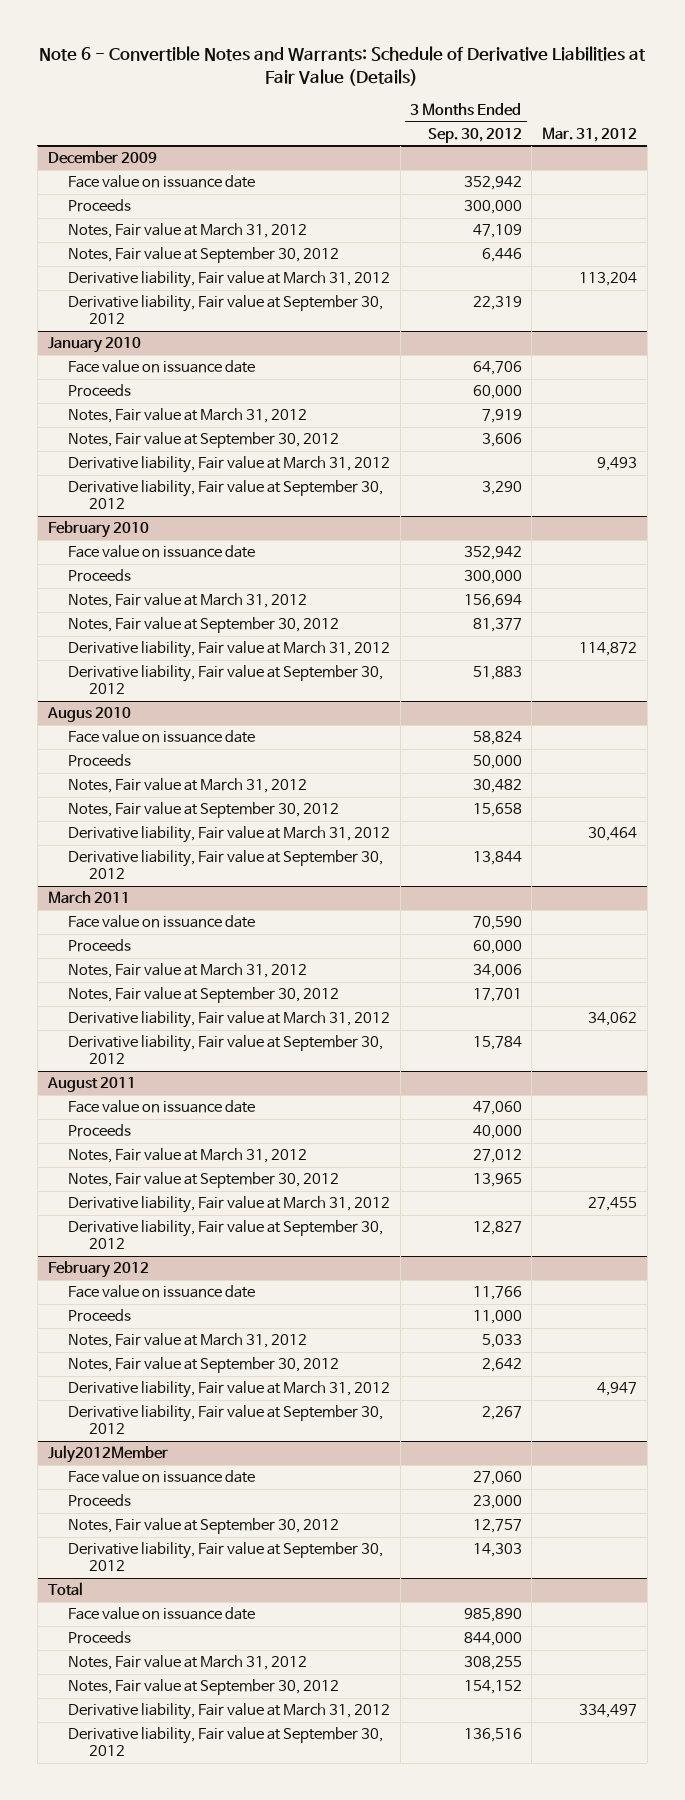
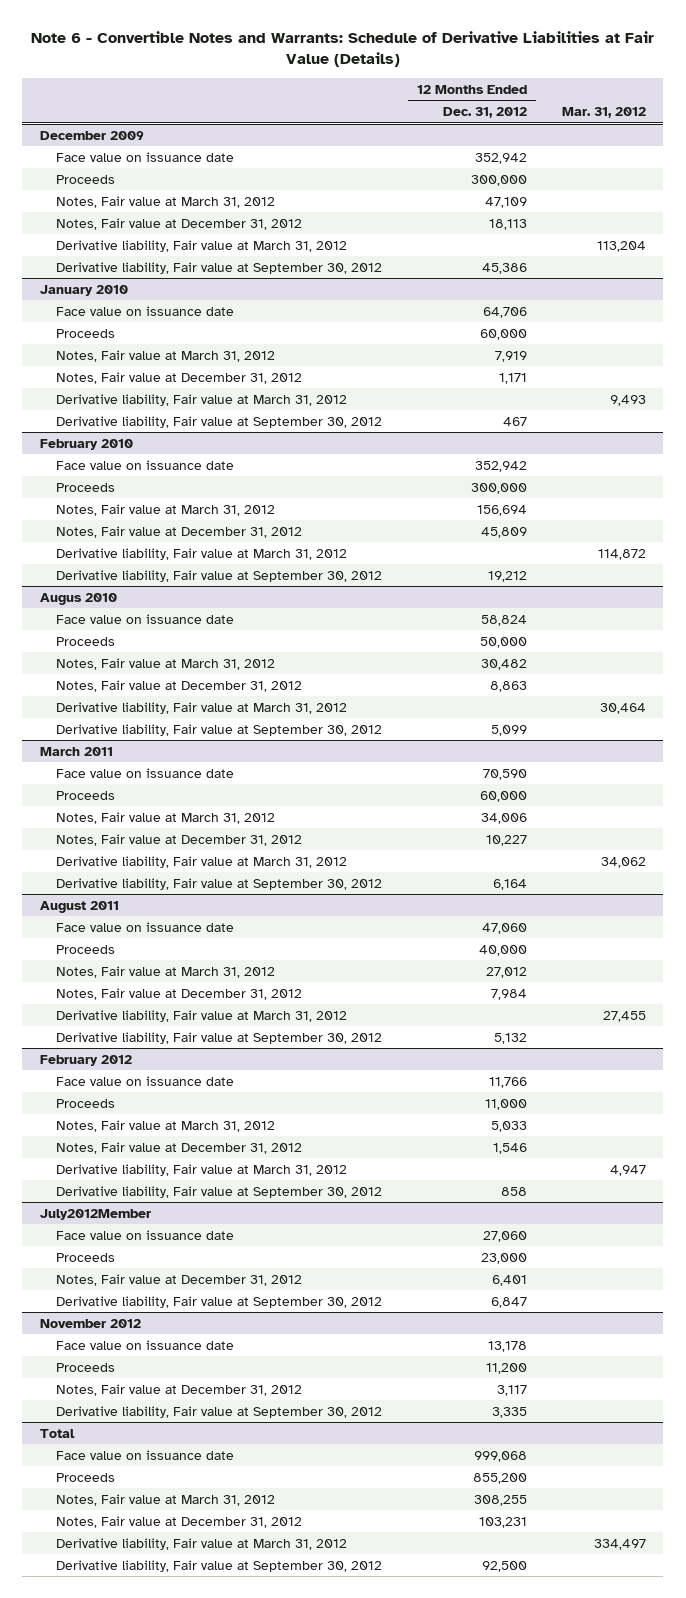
- | 3 Months Ended Sep. 30, 2012 | Mar. 31, 2012
+ | 12 Months Ended Dec. 31, 2012 | Mar. 31, 2012
@ December 2009
- Notes, Fair value at September 30, 2012 | 6,446 |
+ Notes, Fair value at December 31, 2012 | 18,113 |
@ January 2010
- Notes, Fair value at September 30, 2012 | 3,606 |
+ Notes, Fair value at December 31, 2012 | 1,171 |
@ February 2010
- Notes, Fair value at September 30, 2012 | 81,377 |
+ Notes, Fair value at December 31, 2012 | 45,809 |
@ Augus 2010
- Notes, Fair value at September 30, 2012 | 15,658 |
+ Notes, Fair value at December 31, 2012 | 8,863 |
@ March 2011
- Notes, Fair value at September 30, 2012 | 17,701 |
+ Notes, Fair value at December 31, 2012 | 10,227 |
@ August 2011
- Notes, Fair value at September 30, 2012 | 13,965 |
+ Notes, Fair value at December 31, 2012 | 7,984 |
@ February 2012
- Notes, Fair value at September 30, 2012 | 2,642 |
+ Notes, Fair value at December 31, 2012 | 1,546 |
@ July2012Member
- Notes, Fair value at September 30, 2012 | 12,757 |
+ Notes, Fair value at December 31, 2012 | 6,401 |
+ November 2012
+ Face value on issuance date | 13,178 |
+ Proceeds | 11,200 |
+ Notes, Fair value at December 31, 2012 | 3,117 |
+ Derivative liability, Fair value at September 30, 2012 | 3,335 |
@ Total
- Notes, Fair value at September 30, 2012 | 154,152 |
+ Notes, Fair value at December 31, 2012 | 103,231 |

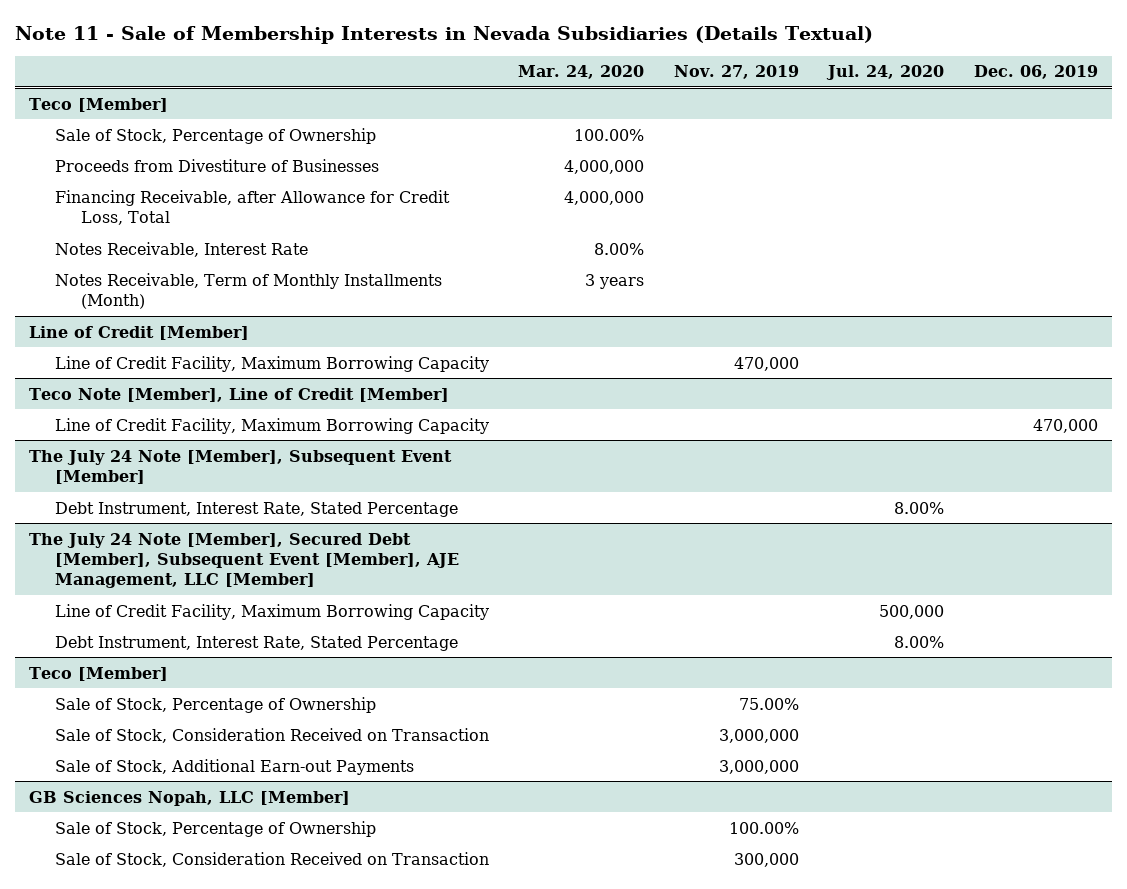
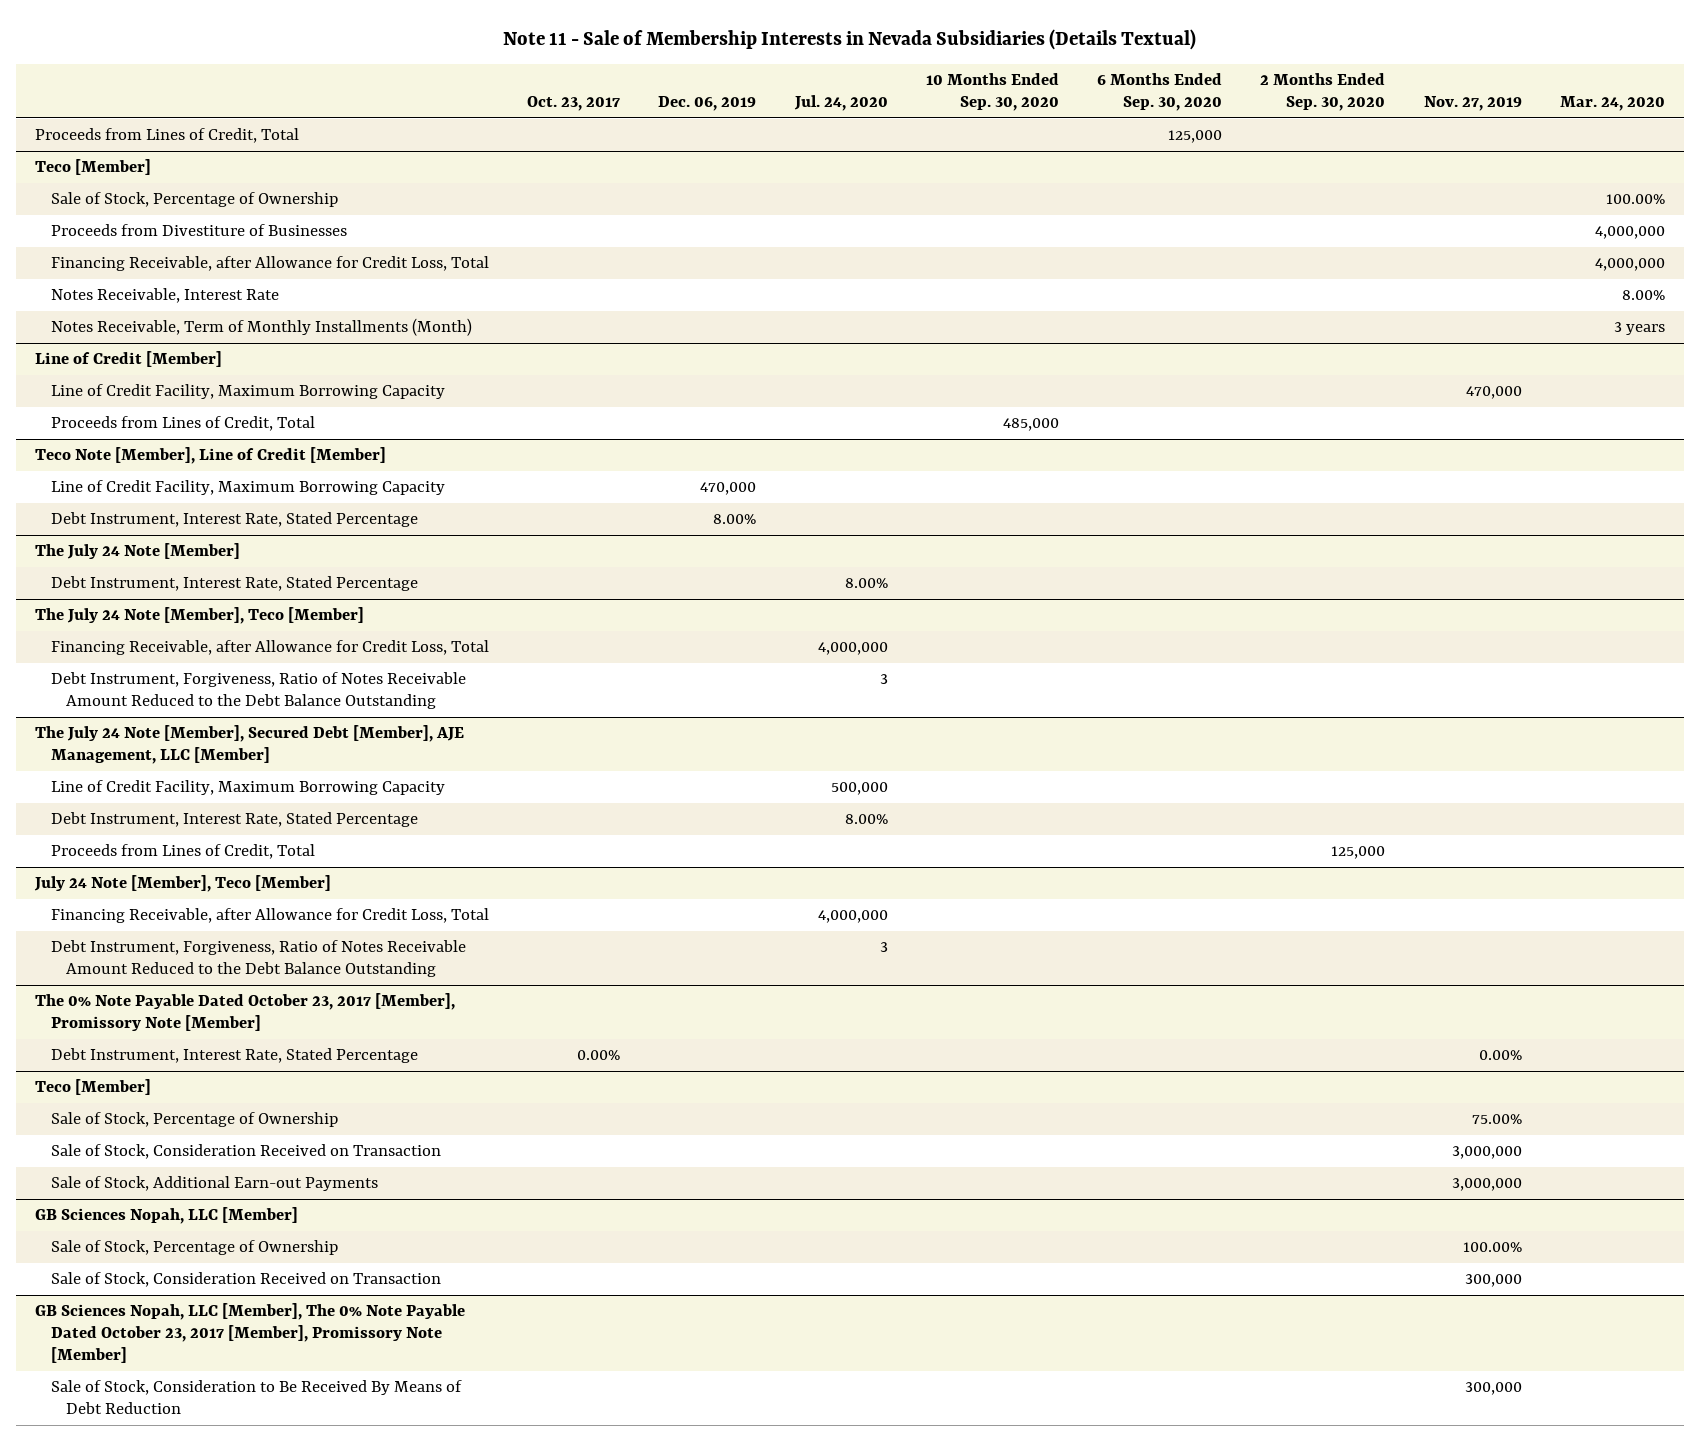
- | Mar. 24, 2020 | Nov. 27, 2019 | Jul. 24, 2020 | Dec. 06, 2019
+ | Oct. 23, 2017 | Dec. 06, 2019 | Jul. 24, 2020 | 10 Months Ended Sep. 30, 2020 | 6 Months Ended Sep. 30, 2020 | 2 Months Ended Sep. 30, 2020 | Nov. 27, 2019 | Mar. 24, 2020
+ Proceeds from Lines of Credit, Total | | | | | 125,000 | | |
@ Line of Credit [Member]
+ Proceeds from Lines of Credit, Total | | | | 485,000 | | | |
- The July 24 Note [Member], Subsequent Event [Member]
@ Teco Note [Member], Line of Credit [Member]
+ Debt Instrument, Interest Rate, Stated Percentage | | 8.00% | | | | | |
+ The July 24 Note [Member]
- The July 24 Note [Member], Secured Debt [Member], Subsequent Event [Member], AJE Management, LLC [Member]
+ The July 24 Note [Member], Teco [Member]
+ Financing Receivable, after Allowance for Credit Loss, Total | | | 4,000,000 | | | | |
+ Debt Instrument, Forgiveness, Ratio of Notes Receivable Amount Reduced to the Debt Balance Outstanding | | | 3 | | | | |
+ The July 24 Note [Member], Secured Debt [Member], AJE Management, LLC [Member]
+ Proceeds from Lines of Credit, Total | | | | | | 125,000 | |
+ July 24 Note [Member], Teco [Member]
+ Financing Receivable, after Allowance for Credit Loss, Total | | | 4,000,000 | | | | |
+ Debt Instrument, Forgiveness, Ratio of Notes Receivable Amount Reduced to the Debt Balance Outstanding | | | 3 | | | | |
+ The 0% Note Payable Dated October 23, 2017 [Member], Promissory Note [Member]
+ Debt Instrument, Interest Rate, Stated Percentage | 0.00% | | | | | | 0.00% |
+ GB Sciences Nopah, LLC [Member], The 0% Note Payable Dated October 23, 2017 [Member], Promissory Note [Member]
+ Sale of Stock, Consideration to Be Received By Means of Debt Reduction | | | | | | | 300,000 |

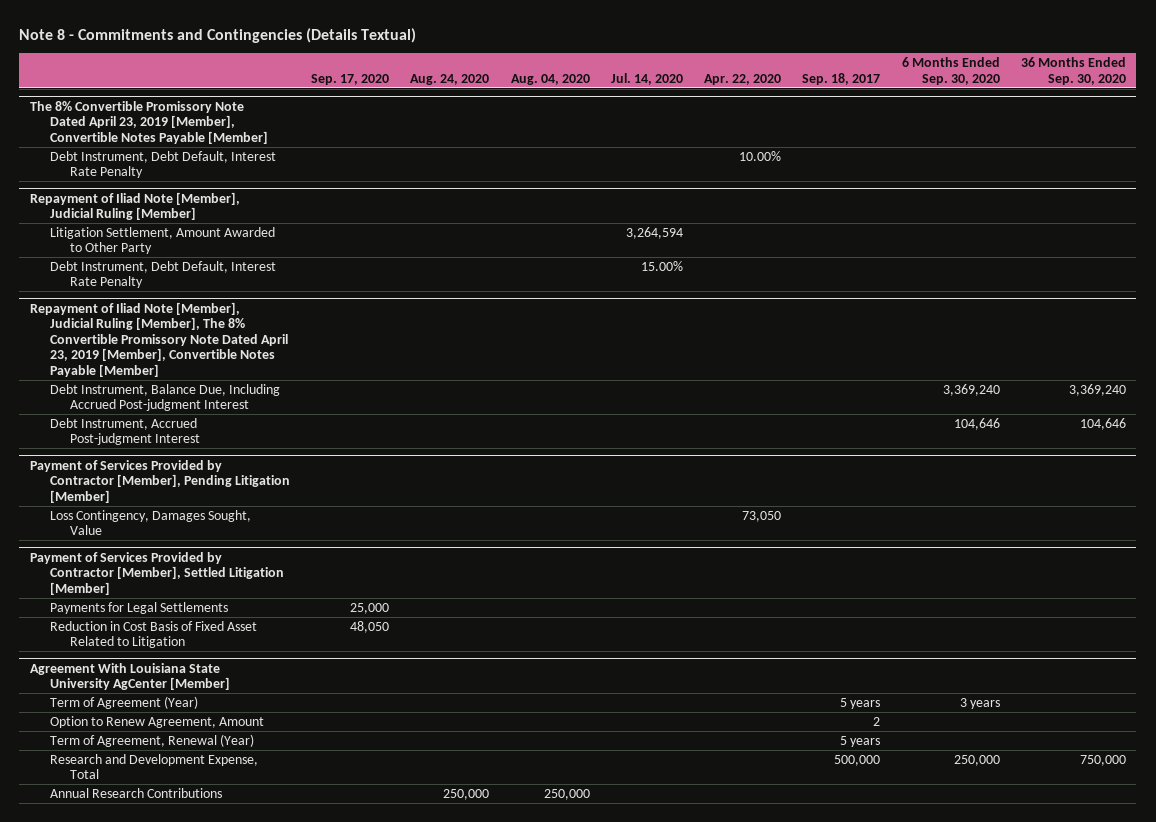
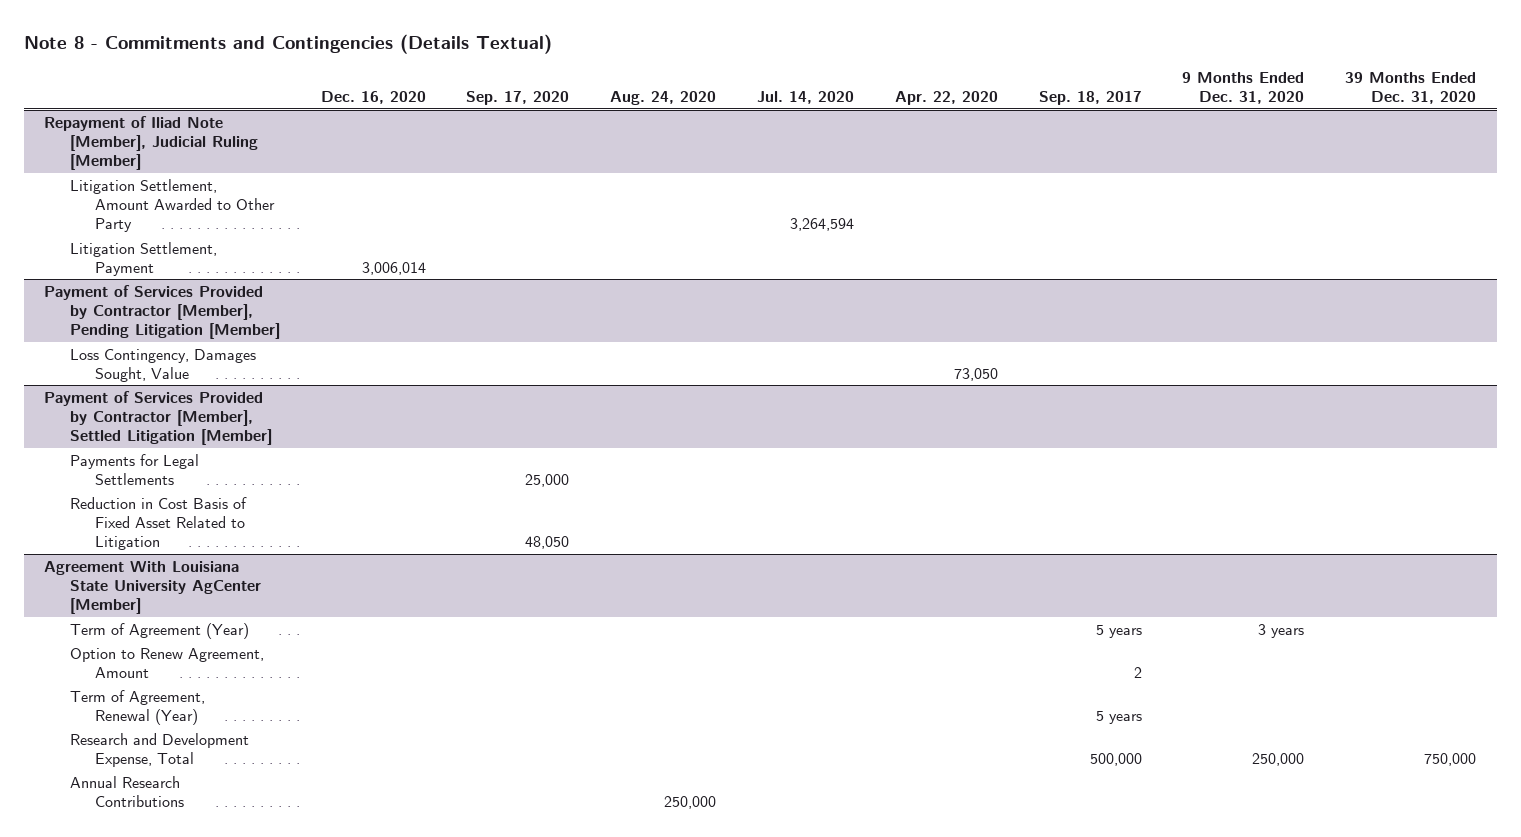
- | Sep. 17, 2020 | Aug. 24, 2020 | Aug. 04, 2020 | Jul. 14, 2020 | Apr. 22, 2020 | Sep. 18, 2017 | 6 Months Ended Sep. 30, 2020 | 36 Months Ended Sep. 30, 2020
+ | Dec. 16, 2020 | Sep. 17, 2020 | Aug. 24, 2020 | Jul. 14, 2020 | Apr. 22, 2020 | Sep. 18, 2017 | 9 Months Ended Dec. 31, 2020 | 39 Months Ended Dec. 31, 2020
- The 8% Convertible Promissory Note Dated April 23, 2019 [Member], Convertible Notes Payable [Member]
- Debt Instrument, Debt Default, Interest Rate Penalty | | | | | 10.00% | | |
@ Repayment of Iliad Note [Member], Judicial Ruling [Member]
- Debt Instrument, Debt Default, Interest Rate Penalty | | | | 15.00% | | | |
- Repayment of Iliad Note [Member], Judicial Ruling [Member], The 8% Convertible Promissory Note Dated April 23, 2019 [Member], Convertible Notes Payable [Member]
- Debt Instrument, Balance Due, Including Accrued Post-judgment Interest | | | | | | | 3,369,240 | 3,369,240
- Debt Instrument, Accrued Post-judgment Interest | | | | | | | 104,646 | 104,646
@ Repayment of Iliad Note [Member], Judicial Ruling [Member]
+ Litigation Settlement, Payment | 3,006,014 | | | | | | |

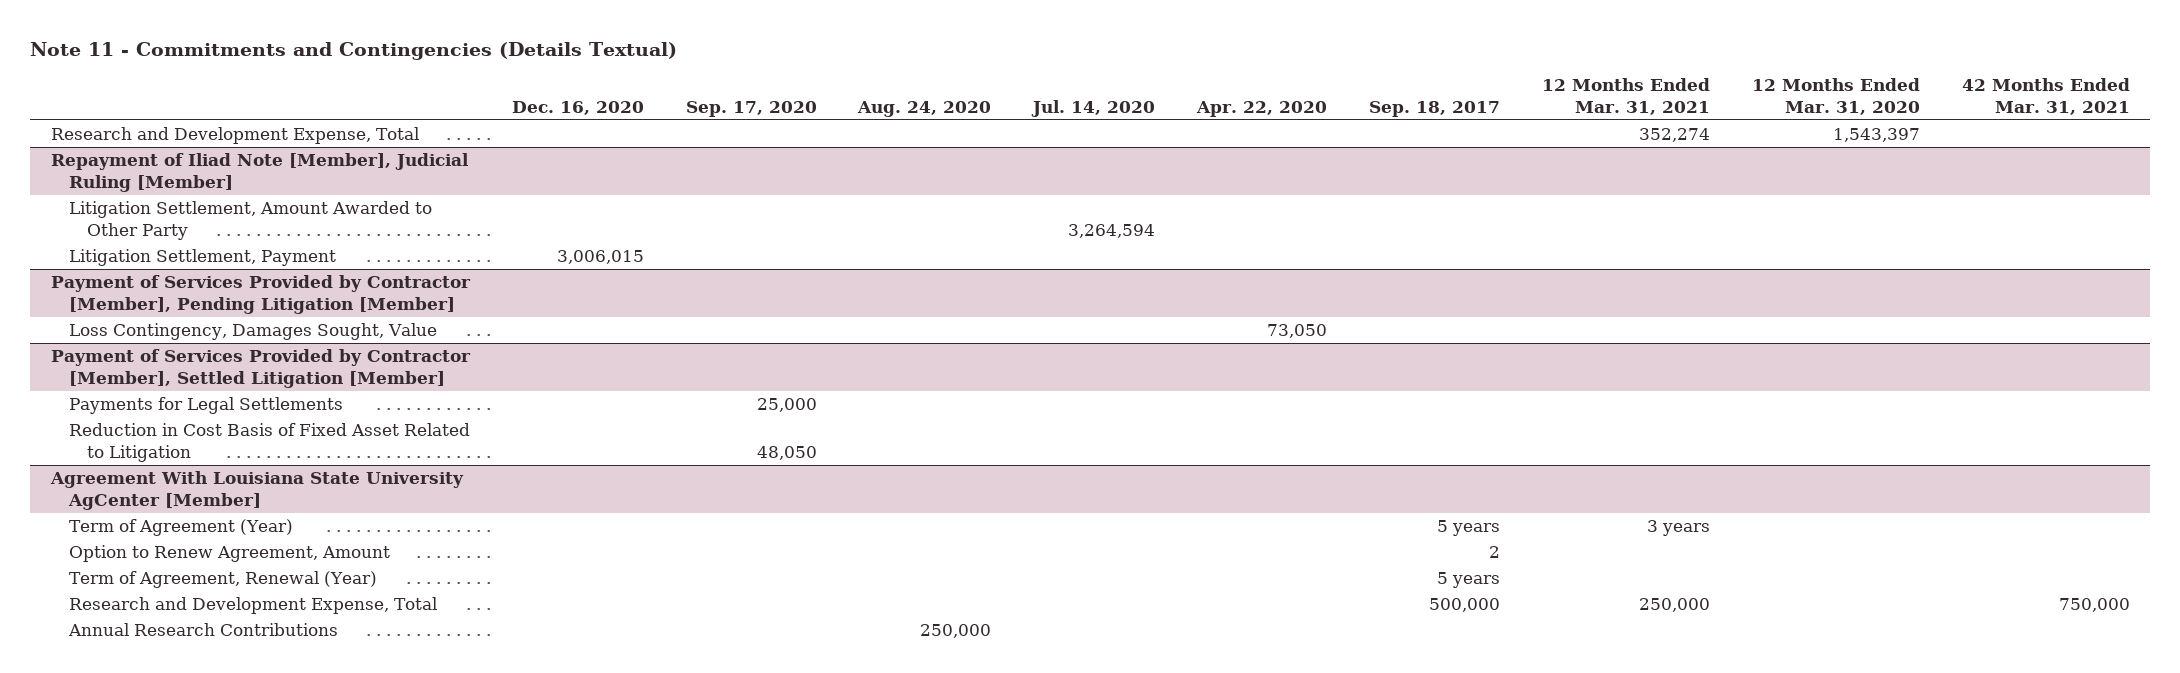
- Note 8 - Commitments and Contingencies (Details Textual)
+ Note 11 - Commitments and Contingencies (Details Textual)
- | Dec. 16, 2020 | Sep. 17, 2020 | Aug. 24, 2020 | Jul. 14, 2020 | Apr. 22, 2020 | Sep. 18, 2017 | 9 Months Ended Dec. 31, 2020 | 39 Months Ended Dec. 31, 2020
+ | Dec. 16, 2020 | Sep. 17, 2020 | Aug. 24, 2020 | Jul. 14, 2020 | Apr. 22, 2020 | Sep. 18, 2017 | 12 Months Ended Mar. 31, 2021 | 12 Months Ended Mar. 31, 2020 | 42 Months Ended Mar. 31, 2021
+ Research and Development Expense, Total | | | | | | | 352,274 | 1,543,397 |
@ Repayment of Iliad Note [Member], Judicial Ruling [Member]
- Litigation Settlement, Payment | 3,006,014 | | | | | | |
+ Litigation Settlement, Payment | 3,006,015 | | | | | | | |

